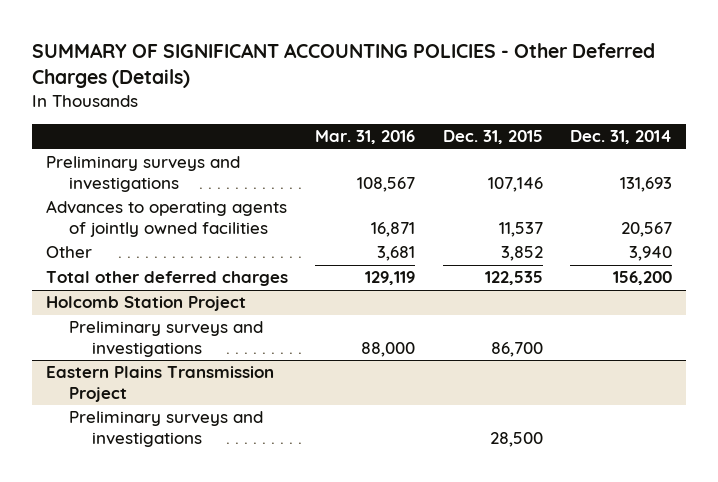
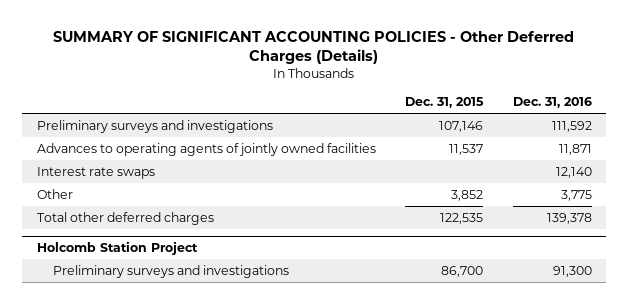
- | Mar. 31, 2016 | Dec. 31, 2015 | Dec. 31, 2014
+ | Dec. 31, 2015 | Dec. 31, 2016
+ Interest rate swaps | | 12,140
- Eastern Plains Transmission Project
- Preliminary surveys and investigations | | 28,500 |

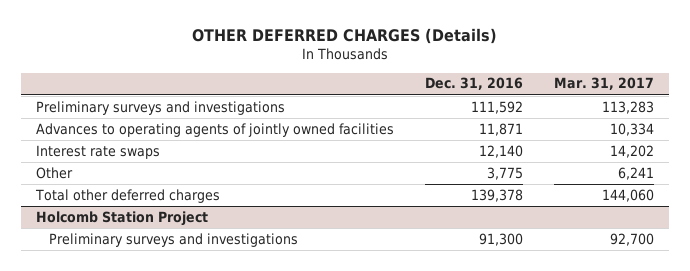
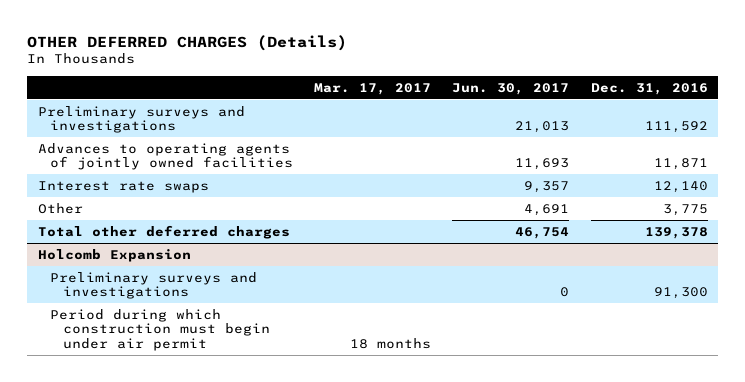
- | Dec. 31, 2016 | Mar. 31, 2017
+ | Mar. 17, 2017 | Jun. 30, 2017 | Dec. 31, 2016
- Holcomb Station Project
+ Holcomb Expansion
+ Period during which construction must begin under air permit | 18 months | |

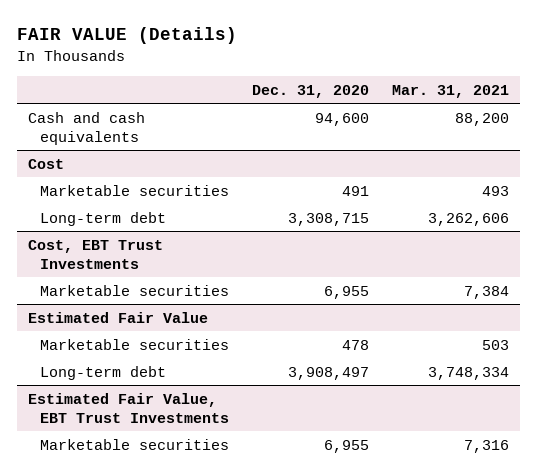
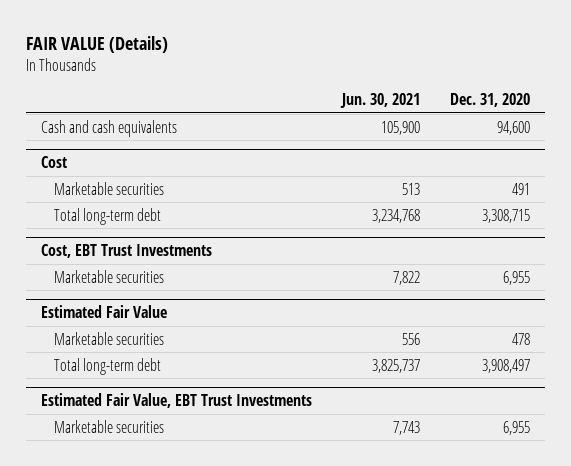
- | Dec. 31, 2020 | Mar. 31, 2021
+ | Jun. 30, 2021 | Dec. 31, 2020
@ Cost
- Long-term debt | 3,308,715 | 3,262,606
+ Total long-term debt | 3,234,768 | 3,308,715
@ Estimated Fair Value
- Long-term debt | 3,908,497 | 3,748,334
+ Total long-term debt | 3,825,737 | 3,908,497

